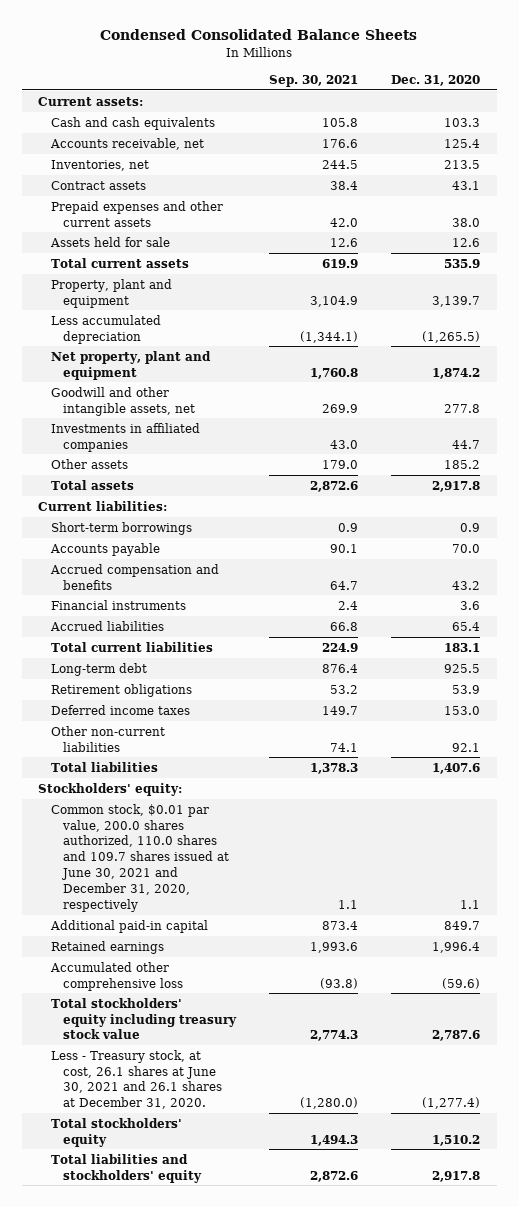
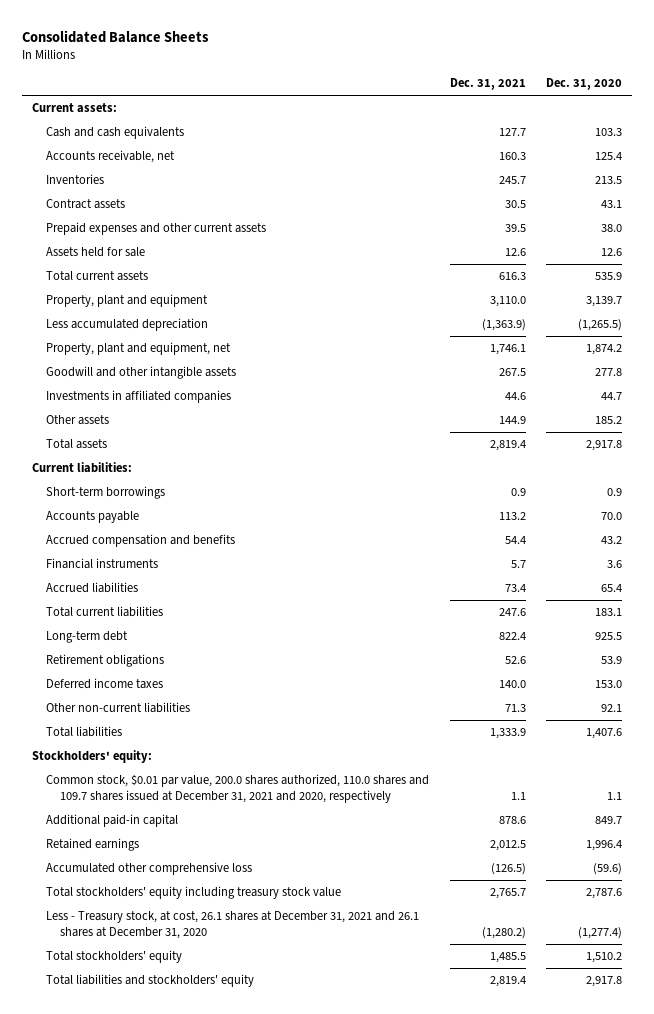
- Condensed Consolidated Balance Sheets
+ Consolidated Balance Sheets
- | Sep. 30, 2021 | Dec. 31, 2020
+ | Dec. 31, 2021 | Dec. 31, 2020
- Inventories, net | 244.5 | 213.5
+ Inventories | 245.7 | 213.5
- Net property, plant and equipment | 1,760.8 | 1,874.2
- Goodwill and other intangible assets, net | 269.9 | 277.8
+ Property, plant and equipment, net | 1,746.1 | 1,874.2
+ Goodwill and other intangible assets | 267.5 | 277.8
- Common stock, $0.01 par value, 200.0 shares authorized, 110.0 shares and 109.7 shares issued at June 30, 2021 and December 31, 2020, respectively | 1.1 | 1.1
+ Common stock, $0.01 par value, 200.0 shares authorized, 110.0 shares and 109.7 shares issued at December 31, 2021 and 2020, respectively | 1.1 | 1.1
- Less - Treasury stock, at cost, 26.1 shares at June 30, 2021 and 26.1 shares at December 31, 2020. | (1,280.0) | (1,277.4)
+ Less - Treasury stock, at cost, 26.1 shares at December 31, 2021 and 26.1 shares at December 31, 2020 | (1,280.2) | (1,277.4)

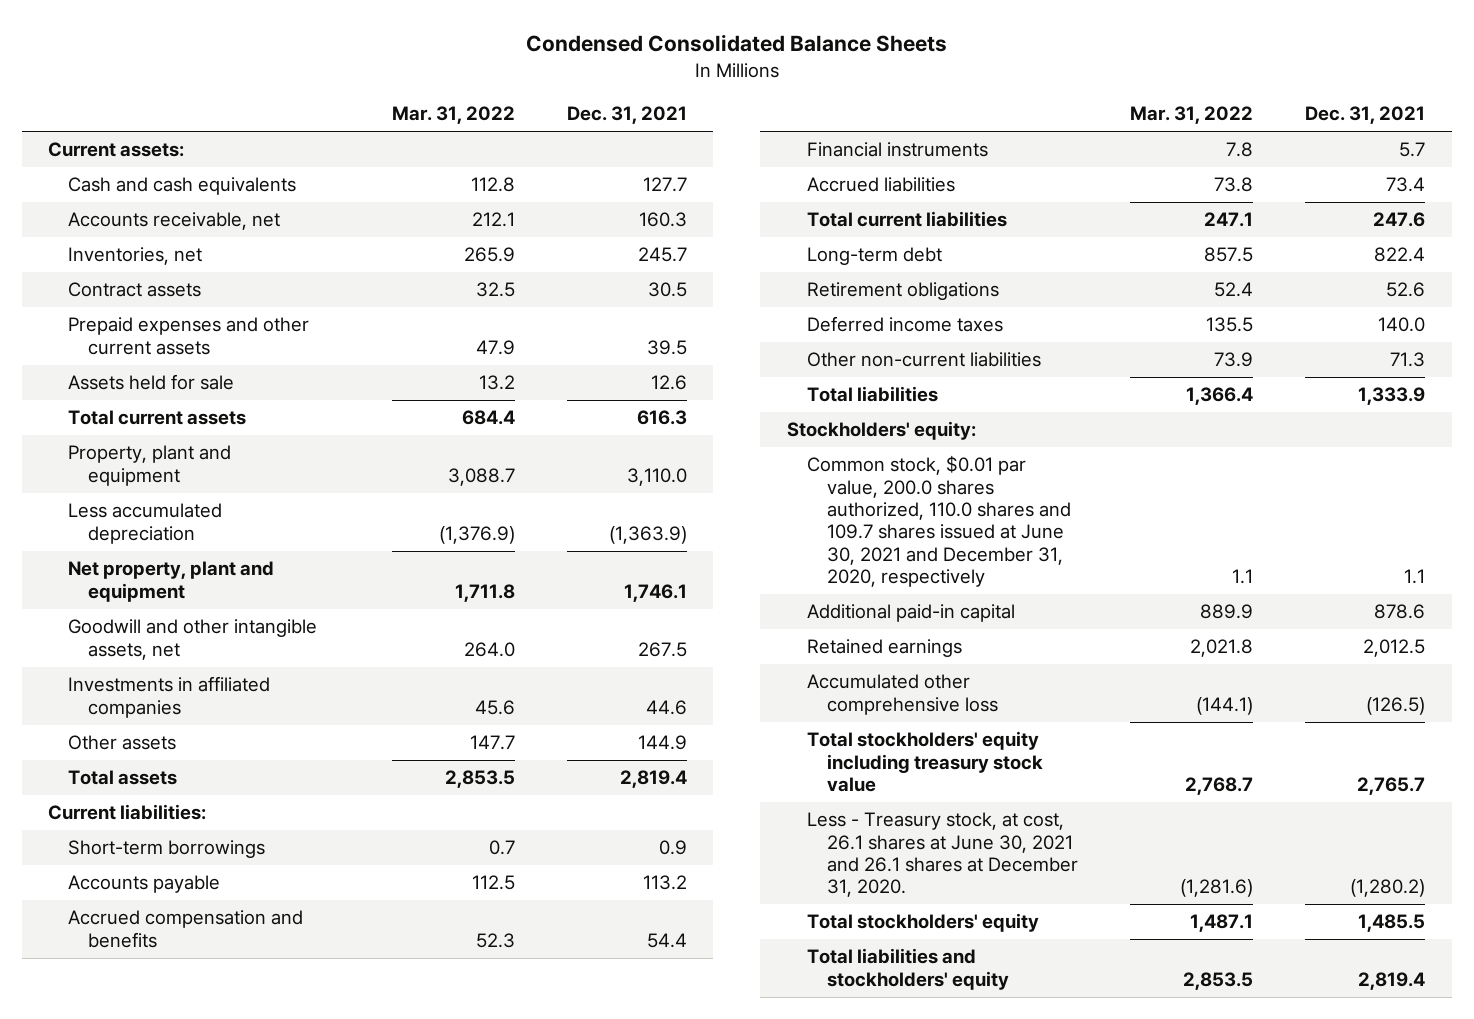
- Consolidated Balance Sheets
+ Condensed Consolidated Balance Sheets
- | Dec. 31, 2021 | Dec. 31, 2020
+ | Mar. 31, 2022 | Dec. 31, 2021
- Inventories | 245.7 | 213.5
+ Inventories, net | 265.9 | 245.7
- Property, plant and equipment, net | 1,746.1 | 1,874.2
- Goodwill and other intangible assets | 267.5 | 277.8
+ Net property, plant and equipment | 1,711.8 | 1,746.1
+ Goodwill and other intangible assets, net | 264.0 | 267.5
- Common stock, $0.01 par value, 200.0 shares authorized, 110.0 shares and 109.7 shares issued at December 31, 2021 and 2020, respectively | 1.1 | 1.1
+ Common stock, $0.01 par value, 200.0 shares authorized, 110.0 shares and 109.7 shares issued at June 30, 2021 and December 31, 2020, respectively | 1.1 | 1.1
- Less - Treasury stock, at cost, 26.1 shares at December 31, 2021 and 26.1 shares at December 31, 2020 | (1,280.2) | (1,277.4)
+ Less - Treasury stock, at cost, 26.1 shares at June 30, 2021 and 26.1 shares at December 31, 2020. | (1,281.6) | (1,280.2)

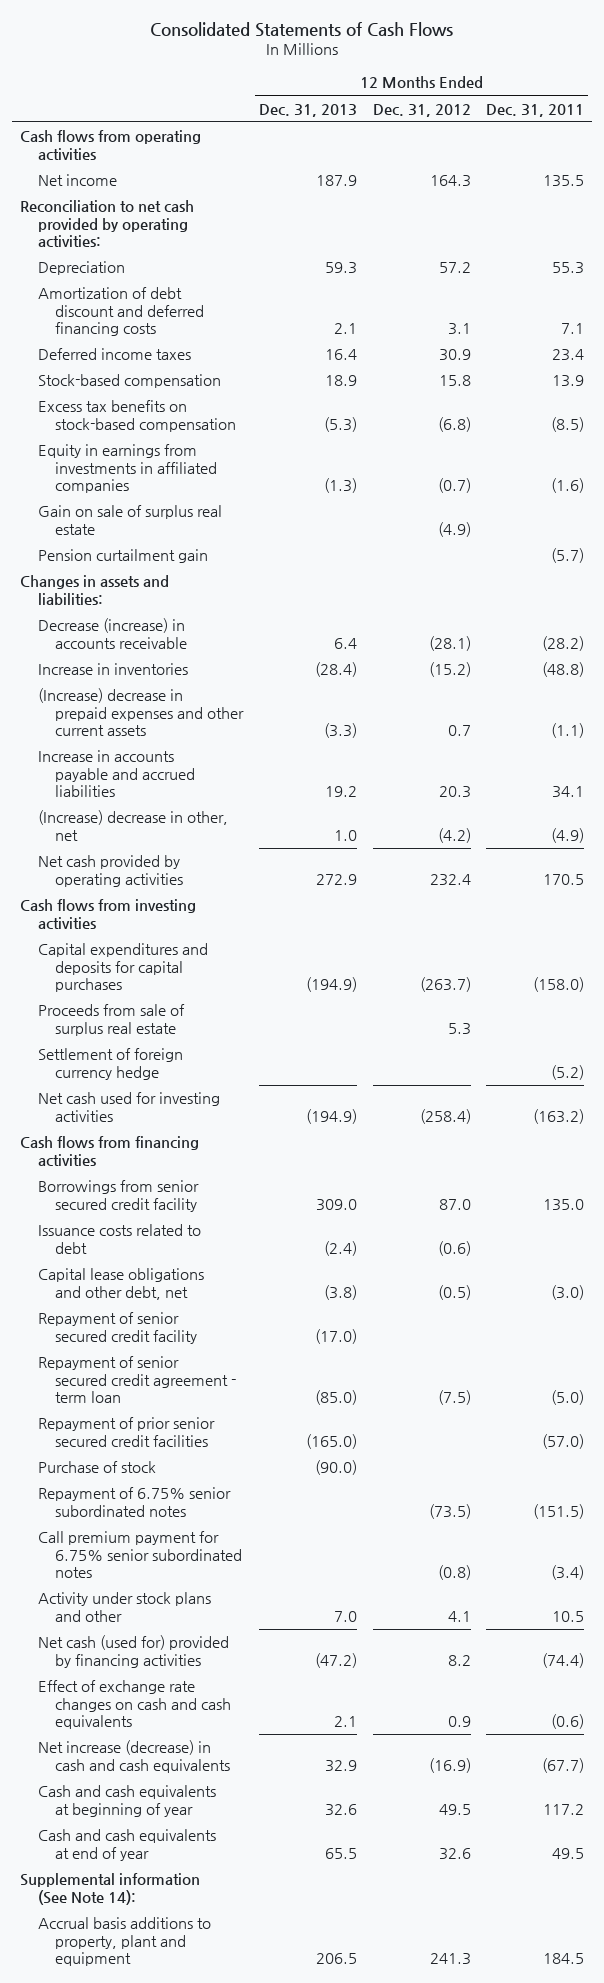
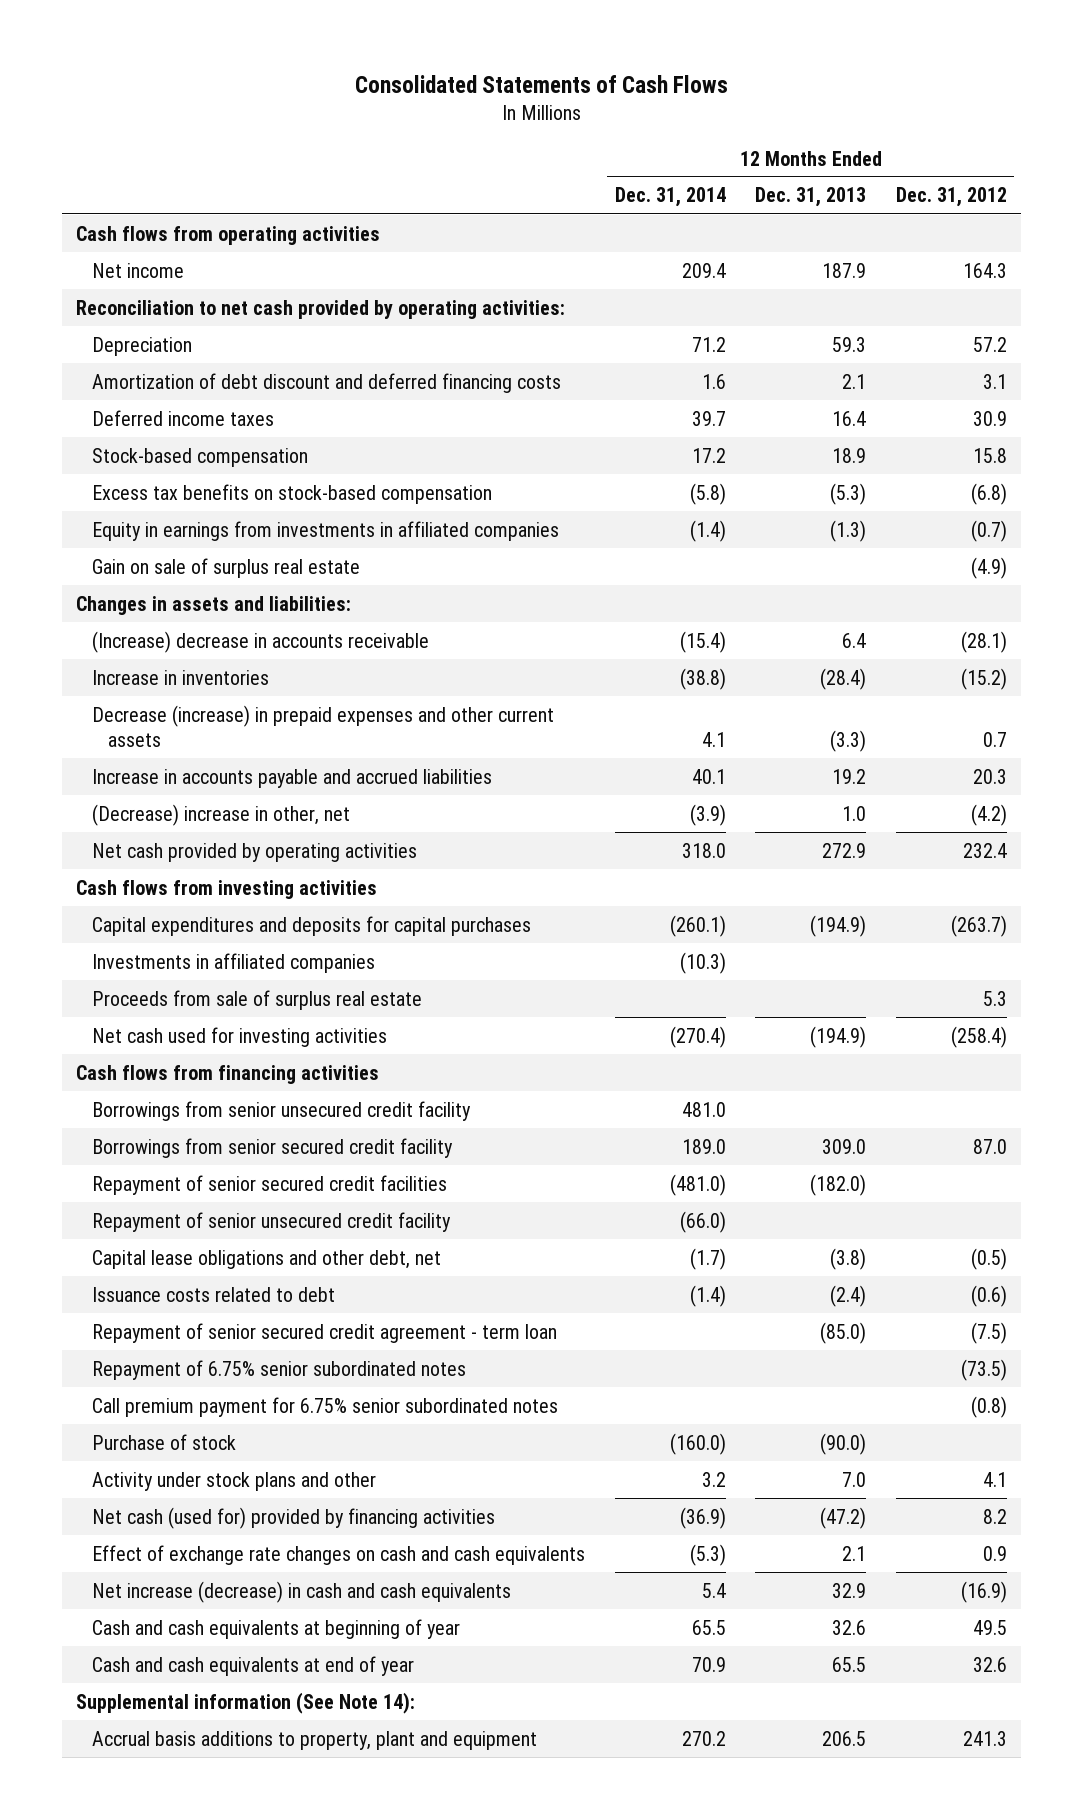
- | 12 Months Ended Dec. 31, 2013 | 12 Months Ended Dec. 31, 2012 | 12 Months Ended Dec. 31, 2011
+ | 12 Months Ended Dec. 31, 2014 | 12 Months Ended Dec. 31, 2013 | 12 Months Ended Dec. 31, 2012
- Pension curtailment gain | | | (5.7)
- Decrease (increase) in accounts receivable | 6.4 | (28.1) | (28.2)
+ (Increase) decrease in accounts receivable | (15.4) | 6.4 | (28.1)
- (Increase) decrease in prepaid expenses and other current assets | (3.3) | 0.7 | (1.1)
+ Decrease (increase) in prepaid expenses and other current assets | 4.1 | (3.3) | 0.7
- (Increase) decrease in other, net | 1.0 | (4.2) | (4.9)
+ (Decrease) increase in other, net | (3.9) | 1.0 | (4.2)
+ Investments in affiliated companies | (10.3) | |
- Settlement of foreign currency hedge | | | (5.2)
+ Borrowings from senior unsecured credit facility | 481.0 | |
+ Repayment of senior secured credit facilities | (481.0) | (182.0) |
+ Repayment of senior unsecured credit facility | (66.0) | |
- Repayment of senior secured credit facility | (17.0) | |
moved down: Issuance costs related to debt | (1.4) | (2.4) | (0.6)
- Repayment of prior senior secured credit facilities | (165.0) | | (57.0)
moved down: Purchase of stock | (160.0) | (90.0) |

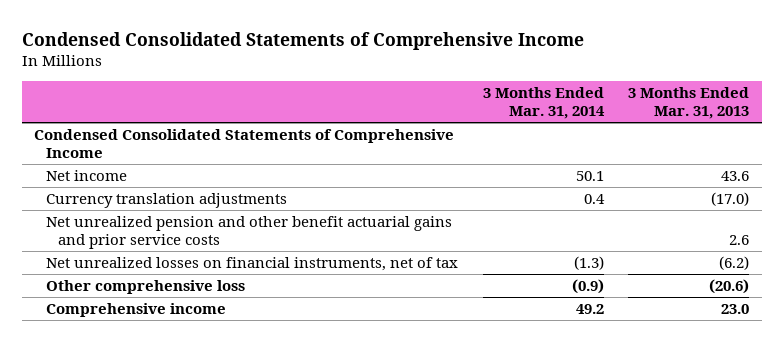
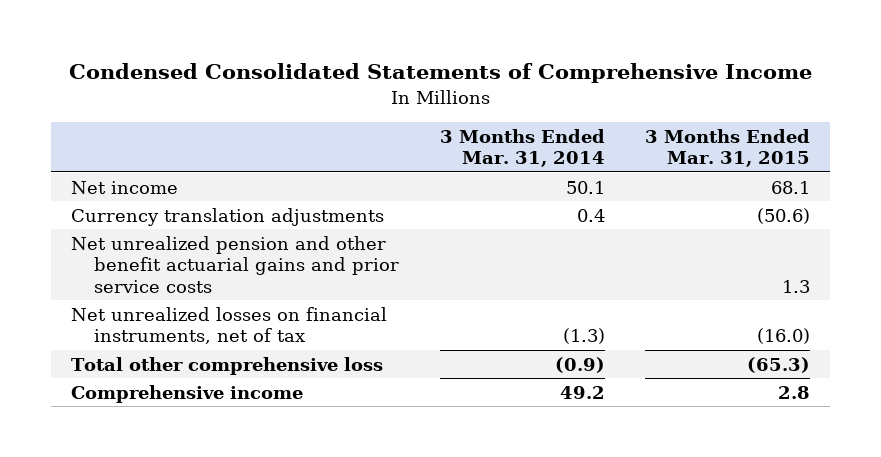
- | 3 Months Ended Mar. 31, 2014 | 3 Months Ended Mar. 31, 2013
+ | 3 Months Ended Mar. 31, 2014 | 3 Months Ended Mar. 31, 2015
- Condensed Consolidated Statements of Comprehensive Income
- Other comprehensive loss | (0.9) | (20.6)
+ Total other comprehensive loss | (0.9) | (65.3)

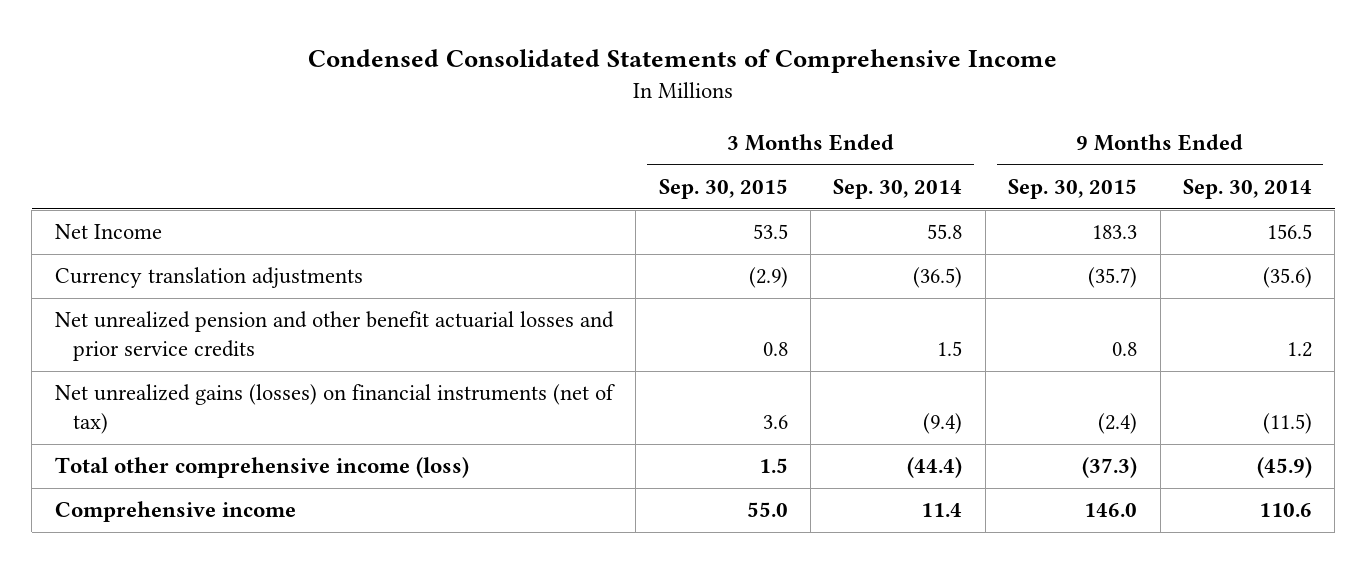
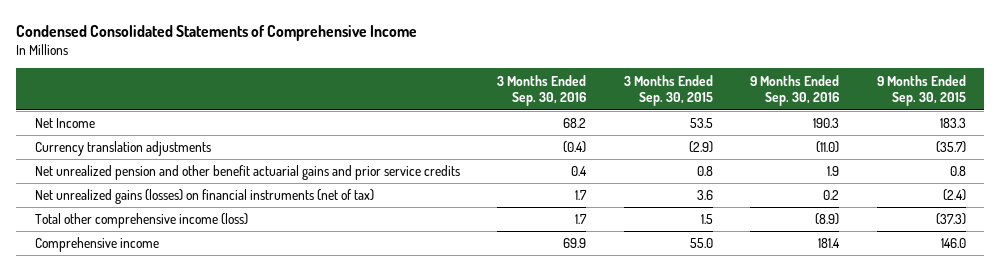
- | 3 Months Ended Sep. 30, 2015 | 3 Months Ended Sep. 30, 2014 | 9 Months Ended Sep. 30, 2015 | 9 Months Ended Sep. 30, 2014
+ | 3 Months Ended Sep. 30, 2016 | 3 Months Ended Sep. 30, 2015 | 9 Months Ended Sep. 30, 2016 | 9 Months Ended Sep. 30, 2015
- Net unrealized pension and other benefit actuarial losses and prior service credits | 0.8 | 1.5 | 0.8 | 1.2
+ Net unrealized pension and other benefit actuarial gains and prior service credits | 0.4 | 0.8 | 1.9 | 0.8

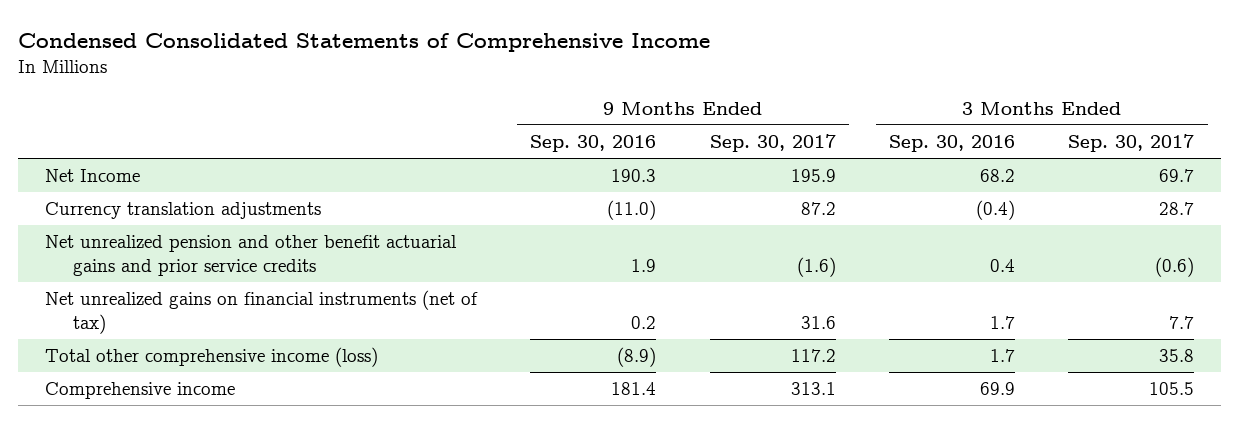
- | 3 Months Ended Sep. 30, 2016 | 3 Months Ended Sep. 30, 2015 | 9 Months Ended Sep. 30, 2016 | 9 Months Ended Sep. 30, 2015
+ | 9 Months Ended Sep. 30, 2016 | 9 Months Ended Sep. 30, 2017 | 3 Months Ended Sep. 30, 2016 | 3 Months Ended Sep. 30, 2017
- Net unrealized gains (losses) on financial instruments (net of tax) | 1.7 | 3.6 | 0.2 | (2.4)
+ Net unrealized gains on financial instruments (net of tax) | 0.2 | 31.6 | 1.7 | 7.7

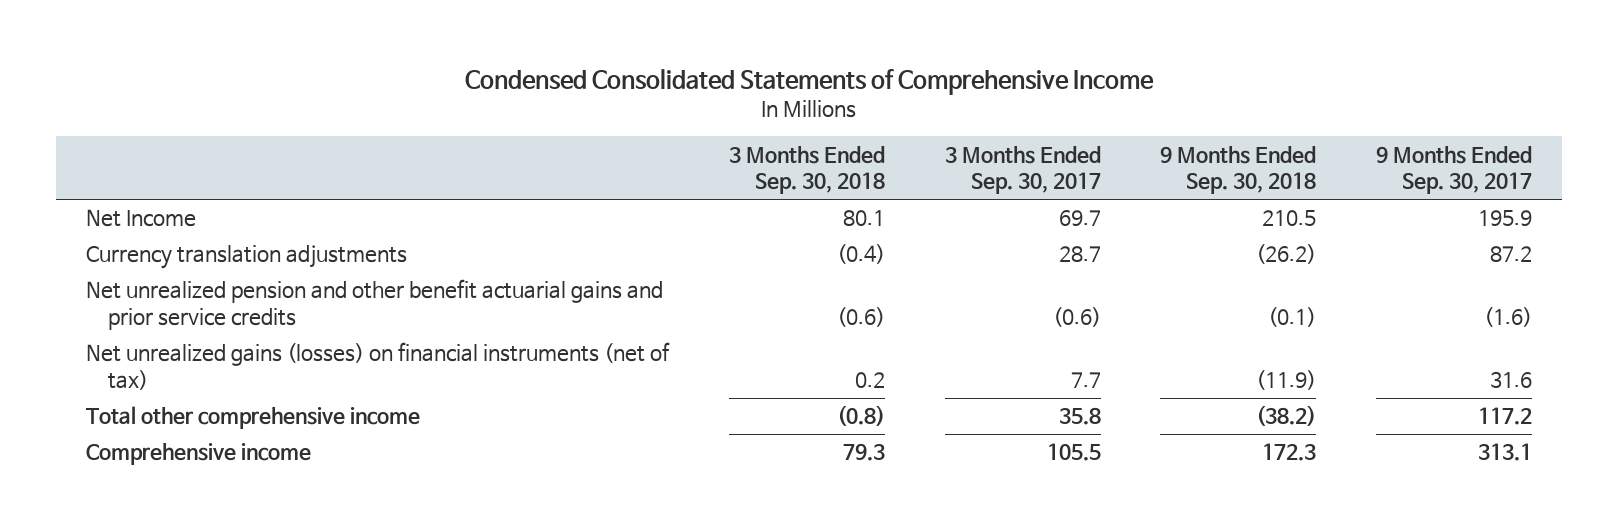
- | 9 Months Ended Sep. 30, 2016 | 9 Months Ended Sep. 30, 2017 | 3 Months Ended Sep. 30, 2016 | 3 Months Ended Sep. 30, 2017
+ | 3 Months Ended Sep. 30, 2018 | 3 Months Ended Sep. 30, 2017 | 9 Months Ended Sep. 30, 2018 | 9 Months Ended Sep. 30, 2017
- Net unrealized gains on financial instruments (net of tax) | 0.2 | 31.6 | 1.7 | 7.7
- Total other comprehensive income (loss) | (8.9) | 117.2 | 1.7 | 35.8
+ Net unrealized gains (losses) on financial instruments (net of tax) | 0.2 | 7.7 | (11.9) | 31.6
+ Total other comprehensive income | (0.8) | 35.8 | (38.2) | 117.2

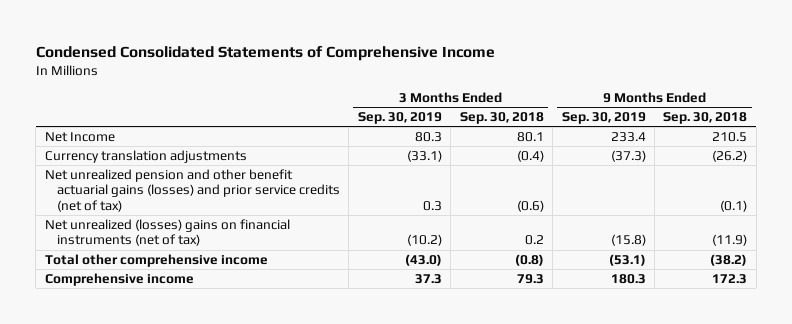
- | 3 Months Ended Sep. 30, 2018 | 3 Months Ended Sep. 30, 2017 | 9 Months Ended Sep. 30, 2018 | 9 Months Ended Sep. 30, 2017
+ | 3 Months Ended Sep. 30, 2019 | 3 Months Ended Sep. 30, 2018 | 9 Months Ended Sep. 30, 2019 | 9 Months Ended Sep. 30, 2018
- Net unrealized pension and other benefit actuarial gains and prior service credits | (0.6) | (0.6) | (0.1) | (1.6)
- Net unrealized gains (losses) on financial instruments (net of tax) | 0.2 | 7.7 | (11.9) | 31.6
+ Net unrealized pension and other benefit actuarial gains (losses) and prior service credits (net of tax) | 0.3 | (0.6) | | (0.1)
+ Net unrealized (losses) gains on financial instruments (net of tax) | (10.2) | 0.2 | (15.8) | (11.9)

